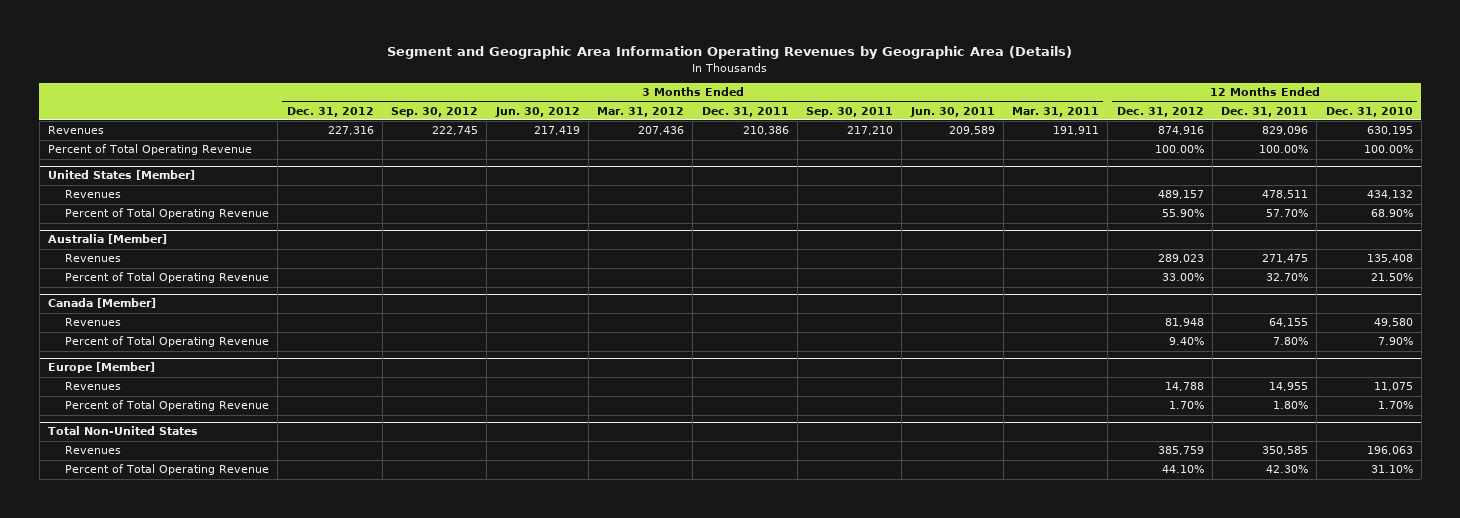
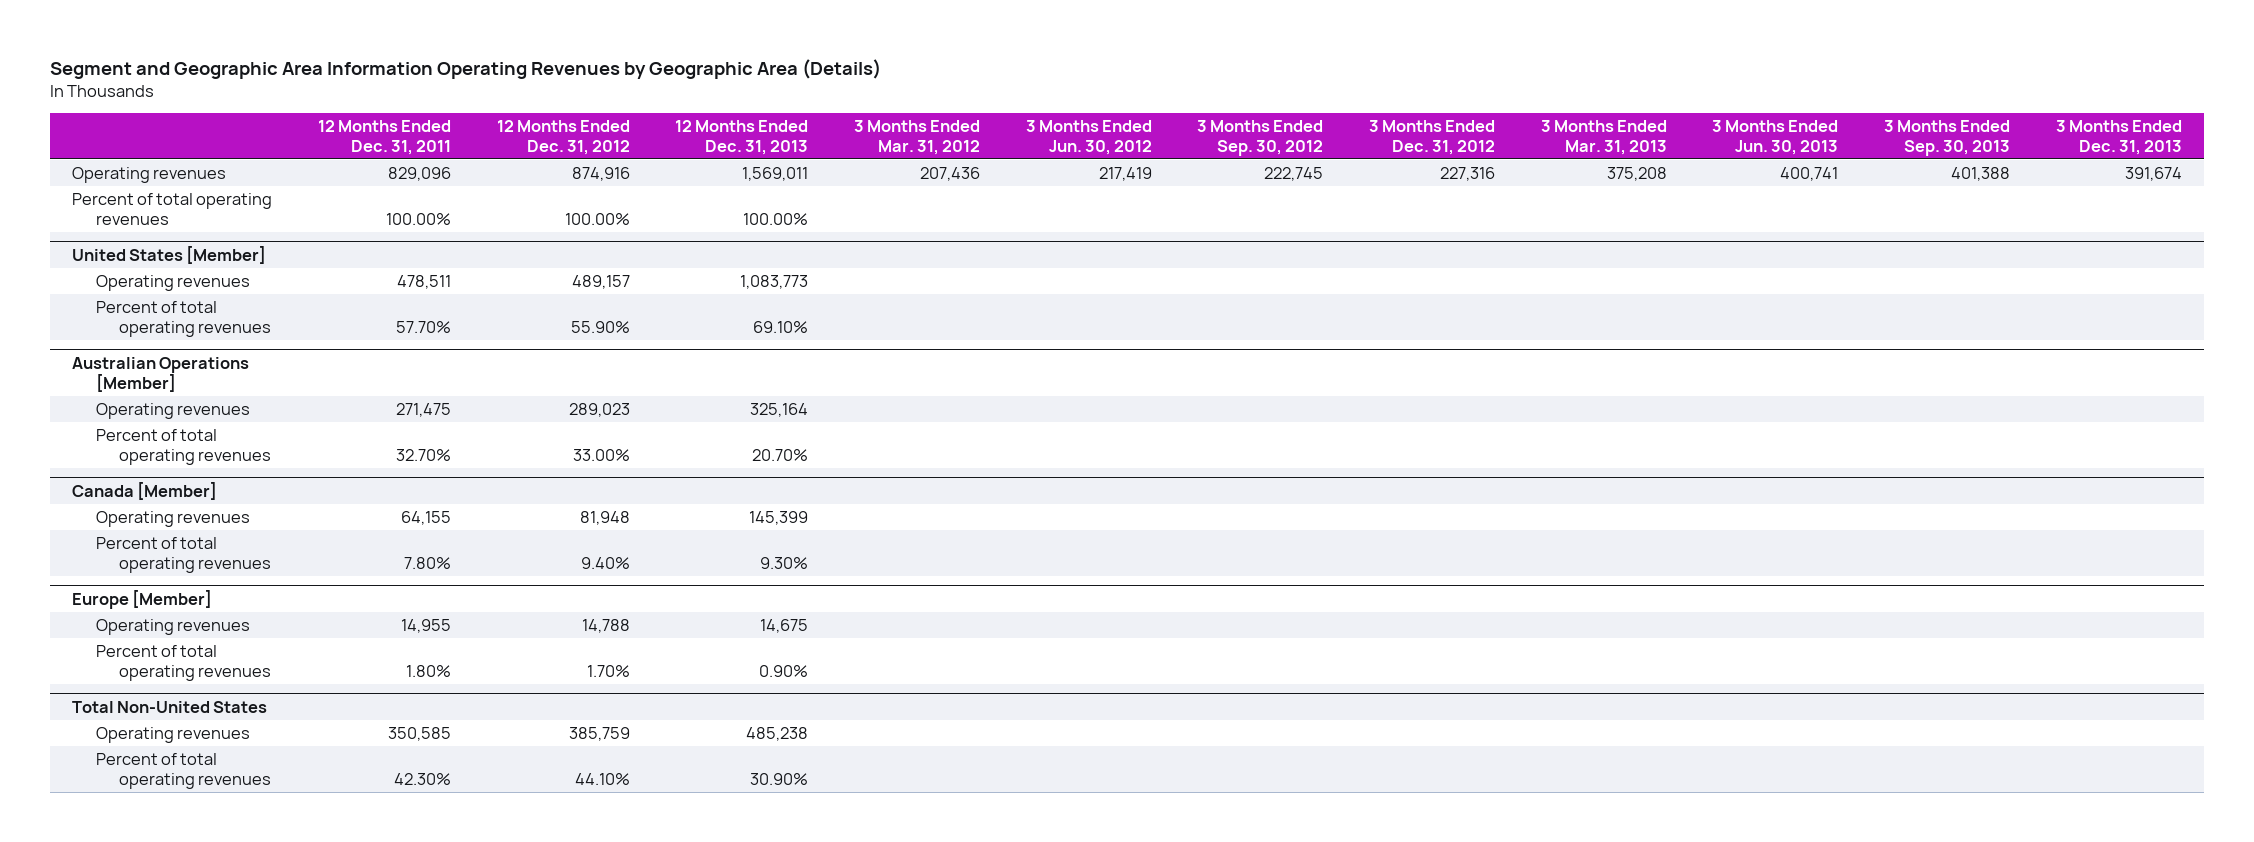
- | 3 Months Ended Dec. 31, 2012 | 3 Months Ended Sep. 30, 2012 | 3 Months Ended Jun. 30, 2012 | 3 Months Ended Mar. 31, 2012 | 3 Months Ended Dec. 31, 2011 | 3 Months Ended Sep. 30, 2011 | 3 Months Ended Jun. 30, 2011 | 3 Months Ended Mar. 31, 2011 | 12 Months Ended Dec. 31, 2012 | 12 Months Ended Dec. 31, 2011 | 12 Months Ended Dec. 31, 2010
+ | 12 Months Ended Dec. 31, 2011 | 12 Months Ended Dec. 31, 2012 | 12 Months Ended Dec. 31, 2013 | 3 Months Ended Mar. 31, 2012 | 3 Months Ended Jun. 30, 2012 | 3 Months Ended Sep. 30, 2012 | 3 Months Ended Dec. 31, 2012 | 3 Months Ended Mar. 31, 2013 | 3 Months Ended Jun. 30, 2013 | 3 Months Ended Sep. 30, 2013 | 3 Months Ended Dec. 31, 2013
- Revenues | 227,316 | 222,745 | 217,419 | 207,436 | 210,386 | 217,210 | 209,589 | 191,911 | 874,916 | 829,096 | 630,195
- Percent of Total Operating Revenue | | | | | | | | | 100.00% | 100.00% | 100.00%
+ Operating revenues | 829,096 | 874,916 | 1,569,011 | 207,436 | 217,419 | 222,745 | 227,316 | 375,208 | 400,741 | 401,388 | 391,674
+ Percent of total operating revenues | 100.00% | 100.00% | 100.00% | | | | | | | |
@ United States [Member]
- Revenues | | | | | | | | | 489,157 | 478,511 | 434,132
- Percent of Total Operating Revenue | | | | | | | | | 55.90% | 57.70% | 68.90%
- Australia [Member]
- Revenues | | | | | | | | | 289,023 | 271,475 | 135,408
- Percent of Total Operating Revenue | | | | | | | | | 33.00% | 32.70% | 21.50%
@ United States [Member]
+ Operating revenues | 478,511 | 489,157 | 1,083,773 | | | | | | | |
+ Percent of total operating revenues | 57.70% | 55.90% | 69.10% | | | | | | | |
+ Australian Operations [Member]
+ Operating revenues | 271,475 | 289,023 | 325,164 | | | | | | | |
+ Percent of total operating revenues | 32.70% | 33.00% | 20.70% | | | | | | | |
@ Canada [Member]
- Revenues | | | | | | | | | 81,948 | 64,155 | 49,580
- Percent of Total Operating Revenue | | | | | | | | | 9.40% | 7.80% | 7.90%
+ Operating revenues | 64,155 | 81,948 | 145,399 | | | | | | | |
+ Percent of total operating revenues | 7.80% | 9.40% | 9.30% | | | | | | | |
@ Europe [Member]
- Revenues | | | | | | | | | 14,788 | 14,955 | 11,075
- Percent of Total Operating Revenue | | | | | | | | | 1.70% | 1.80% | 1.70%
+ Operating revenues | 14,955 | 14,788 | 14,675 | | | | | | | |
+ Percent of total operating revenues | 1.80% | 1.70% | 0.90% | | | | | | | |
@ Total Non-United States
- Revenues | | | | | | | | | 385,759 | 350,585 | 196,063
- Percent of Total Operating Revenue | | | | | | | | | 44.10% | 42.30% | 31.10%
+ Operating revenues | 350,585 | 385,759 | 485,238 | | | | | | | |
+ Percent of total operating revenues | 42.30% | 44.10% | 30.90% | | | | | | | |

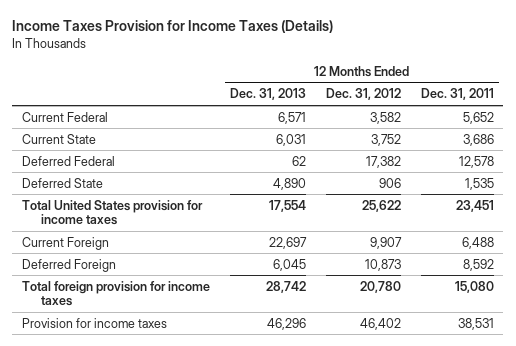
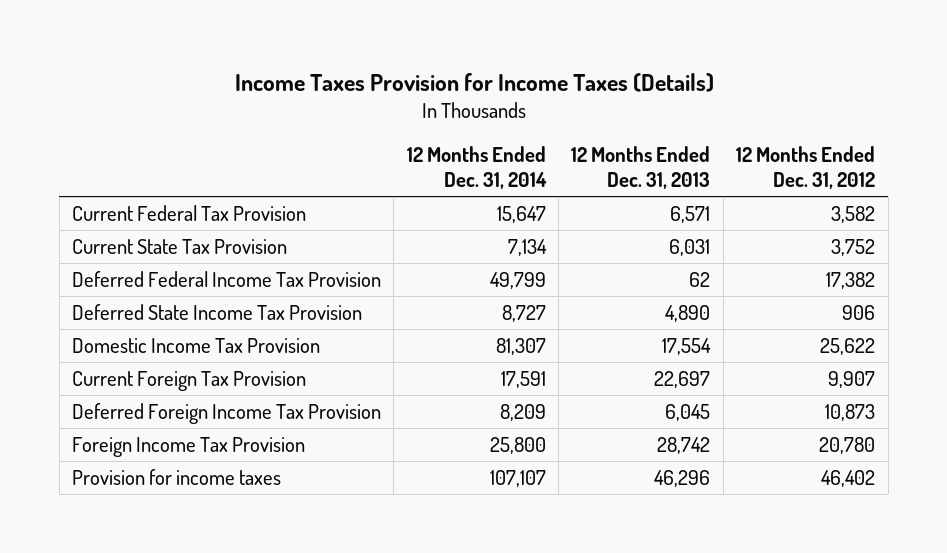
- | 12 Months Ended Dec. 31, 2013 | 12 Months Ended Dec. 31, 2012 | 12 Months Ended Dec. 31, 2011
+ | 12 Months Ended Dec. 31, 2014 | 12 Months Ended Dec. 31, 2013 | 12 Months Ended Dec. 31, 2012
- Current Federal | 6,571 | 3,582 | 5,652
- Current State | 6,031 | 3,752 | 3,686
- Deferred Federal | 62 | 17,382 | 12,578
- Deferred State | 4,890 | 906 | 1,535
- Total United States provision for income taxes | 17,554 | 25,622 | 23,451
- Current Foreign | 22,697 | 9,907 | 6,488
- Deferred Foreign | 6,045 | 10,873 | 8,592
- Total foreign provision for income taxes | 28,742 | 20,780 | 15,080
+ Current Federal Tax Provision | 15,647 | 6,571 | 3,582
+ Current State Tax Provision | 7,134 | 6,031 | 3,752
+ Deferred Federal Income Tax Provision | 49,799 | 62 | 17,382
+ Deferred State Income Tax Provision | 8,727 | 4,890 | 906
+ Domestic Income Tax Provision | 81,307 | 17,554 | 25,622
+ Current Foreign Tax Provision | 17,591 | 22,697 | 9,907
+ Deferred Foreign Income Tax Provision | 8,209 | 6,045 | 10,873
+ Foreign Income Tax Provision | 25,800 | 28,742 | 20,780

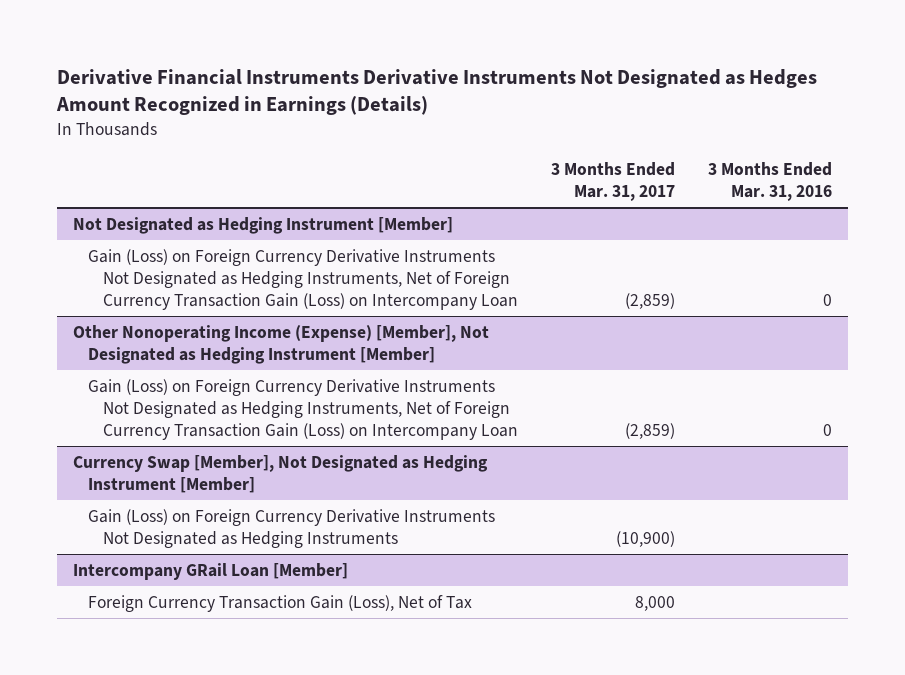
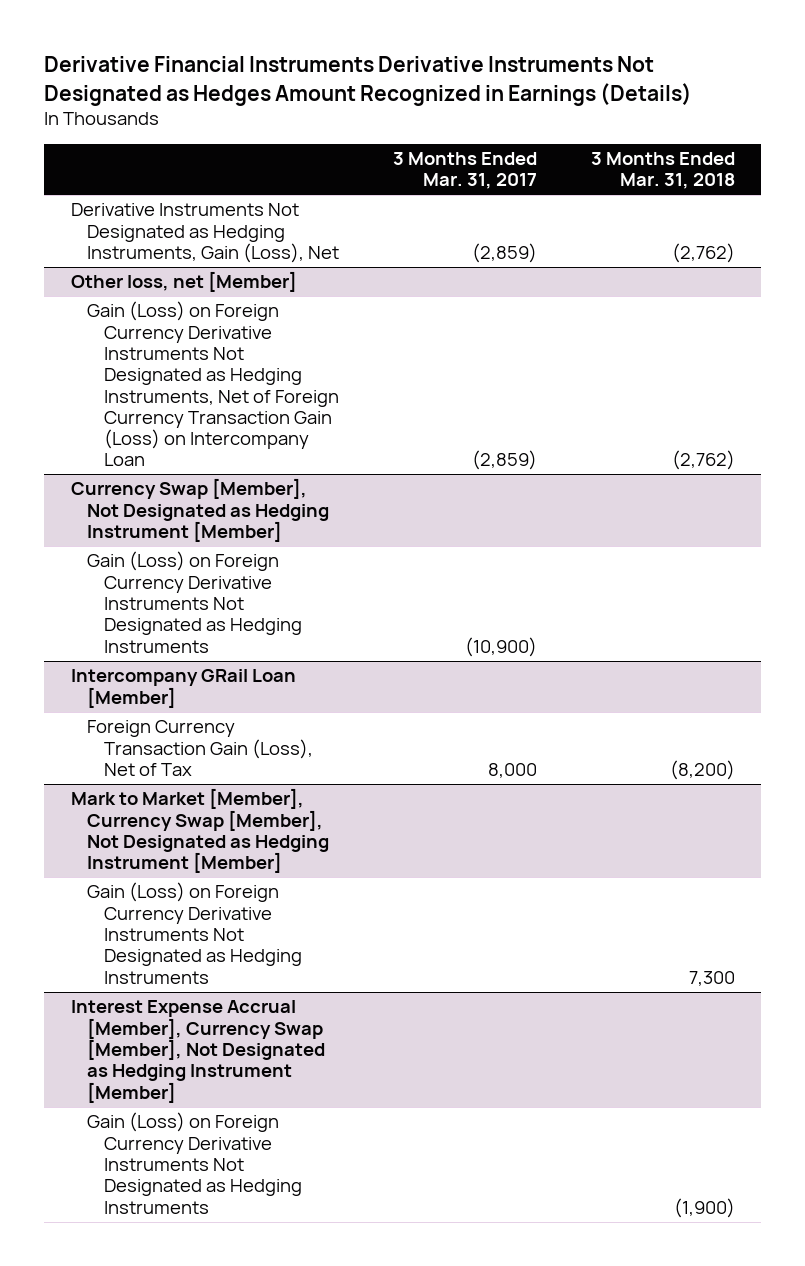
- | 3 Months Ended Mar. 31, 2017 | 3 Months Ended Mar. 31, 2016
+ | 3 Months Ended Mar. 31, 2017 | 3 Months Ended Mar. 31, 2018
- Not Designated as Hedging Instrument [Member]
- Gain (Loss) on Foreign Currency Derivative Instruments Not Designated as Hedging Instruments, Net of Foreign Currency Transaction Gain (Loss) on Intercompany Loan | (2,859) | 0
- Other Nonoperating Income (Expense) [Member], Not Designated as Hedging Instrument [Member]
+ Derivative Instruments Not Designated as Hedging Instruments, Gain (Loss), Net | (2,859) | (2,762)
+ Other loss, net [Member]
+ Mark to Market [Member], Currency Swap [Member], Not Designated as Hedging Instrument [Member]
+ Gain (Loss) on Foreign Currency Derivative Instruments Not Designated as Hedging Instruments | | 7,300
+ Interest Expense Accrual [Member], Currency Swap [Member], Not Designated as Hedging Instrument [Member]
+ Gain (Loss) on Foreign Currency Derivative Instruments Not Designated as Hedging Instruments | | (1,900)

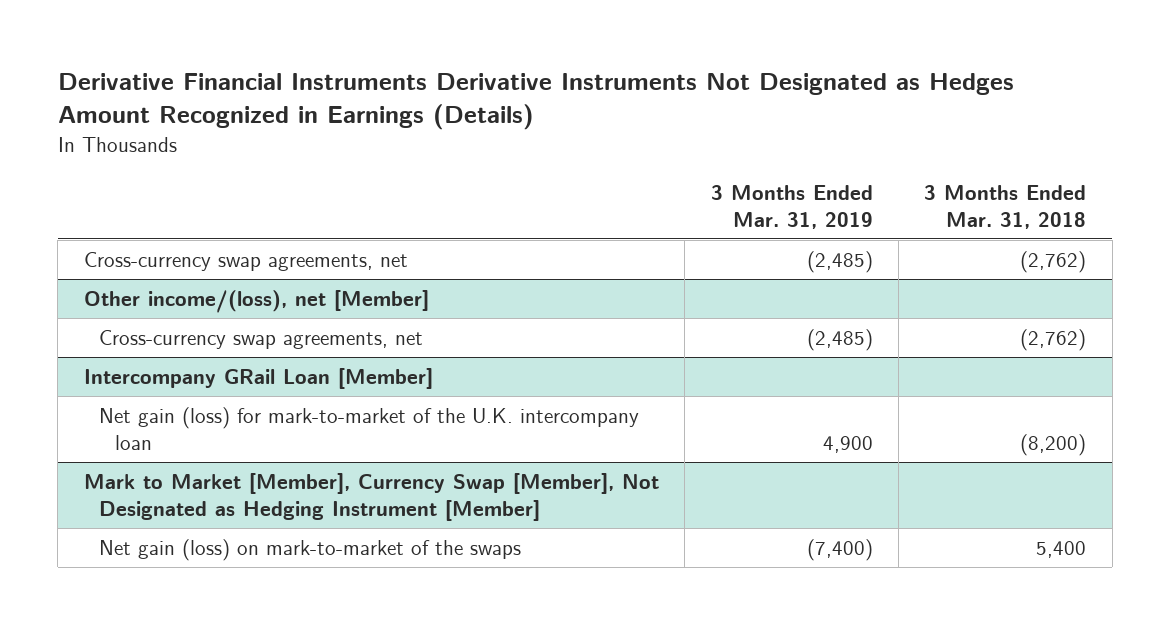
- | 3 Months Ended Mar. 31, 2017 | 3 Months Ended Mar. 31, 2018
+ | 3 Months Ended Mar. 31, 2019 | 3 Months Ended Mar. 31, 2018
- Derivative Instruments Not Designated as Hedging Instruments, Gain (Loss), Net | (2,859) | (2,762)
- Other loss, net [Member]
- Gain (Loss) on Foreign Currency Derivative Instruments Not Designated as Hedging Instruments, Net of Foreign Currency Transaction Gain (Loss) on Intercompany Loan | (2,859) | (2,762)
- Currency Swap [Member], Not Designated as Hedging Instrument [Member]
- Gain (Loss) on Foreign Currency Derivative Instruments Not Designated as Hedging Instruments | (10,900) |
+ Cross-currency swap agreements, net | (2,485) | (2,762)
+ Other income/(loss), net [Member]
+ Cross-currency swap agreements, net | (2,485) | (2,762)
@ Intercompany GRail Loan [Member]
- Foreign Currency Transaction Gain (Loss), Net of Tax | 8,000 | (8,200)
+ Net gain (loss) for mark-to-market of the U.K. intercompany loan | 4,900 | (8,200)
@ Mark to Market [Member], Currency Swap [Member], Not Designated as Hedging Instrument [Member]
- Gain (Loss) on Foreign Currency Derivative Instruments Not Designated as Hedging Instruments | | 7,300
- Interest Expense Accrual [Member], Currency Swap [Member], Not Designated as Hedging Instrument [Member]
- Gain (Loss) on Foreign Currency Derivative Instruments Not Designated as Hedging Instruments | | (1,900)
@ Mark to Market [Member], Currency Swap [Member], Not Designated as Hedging Instrument [Member]
+ Net gain (loss) on mark-to-market of the swaps | (7,400) | 5,400

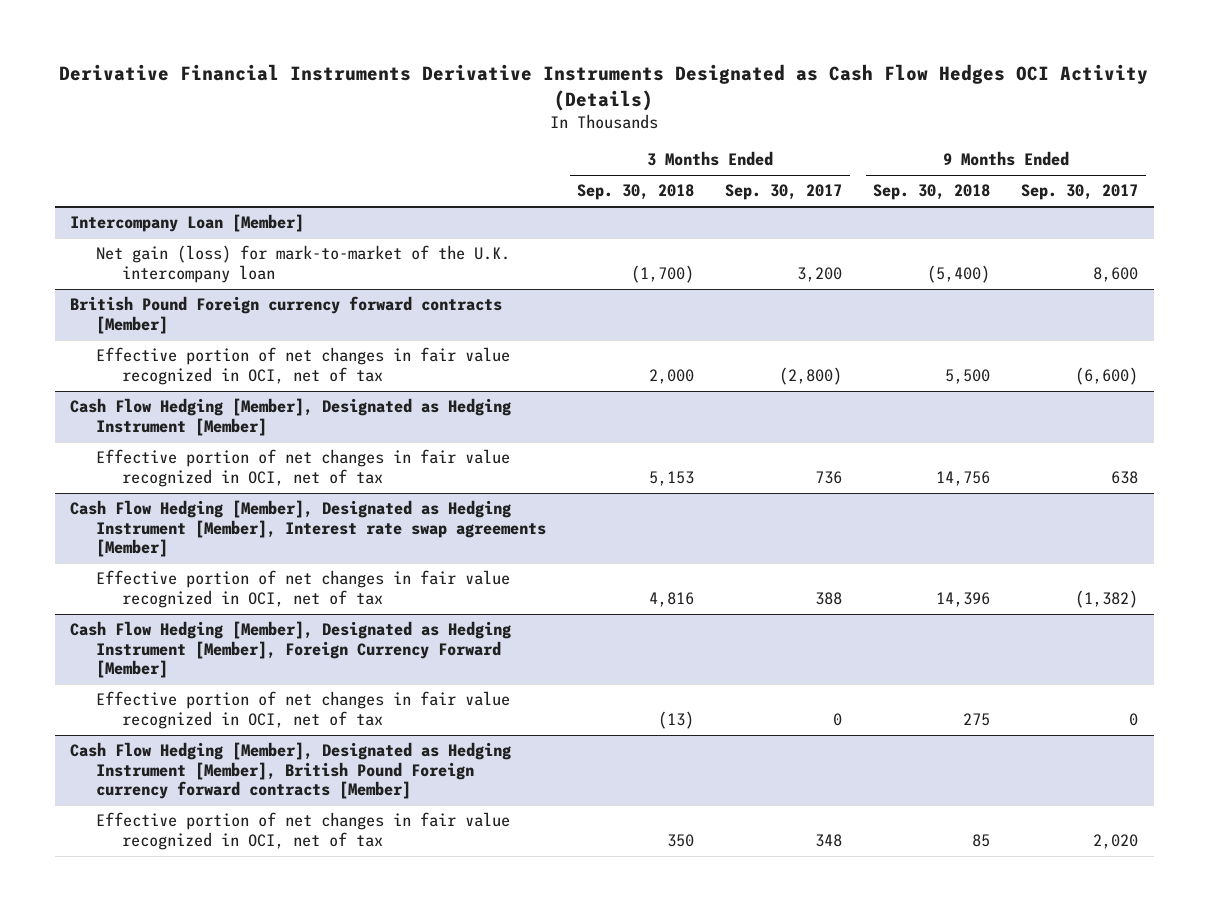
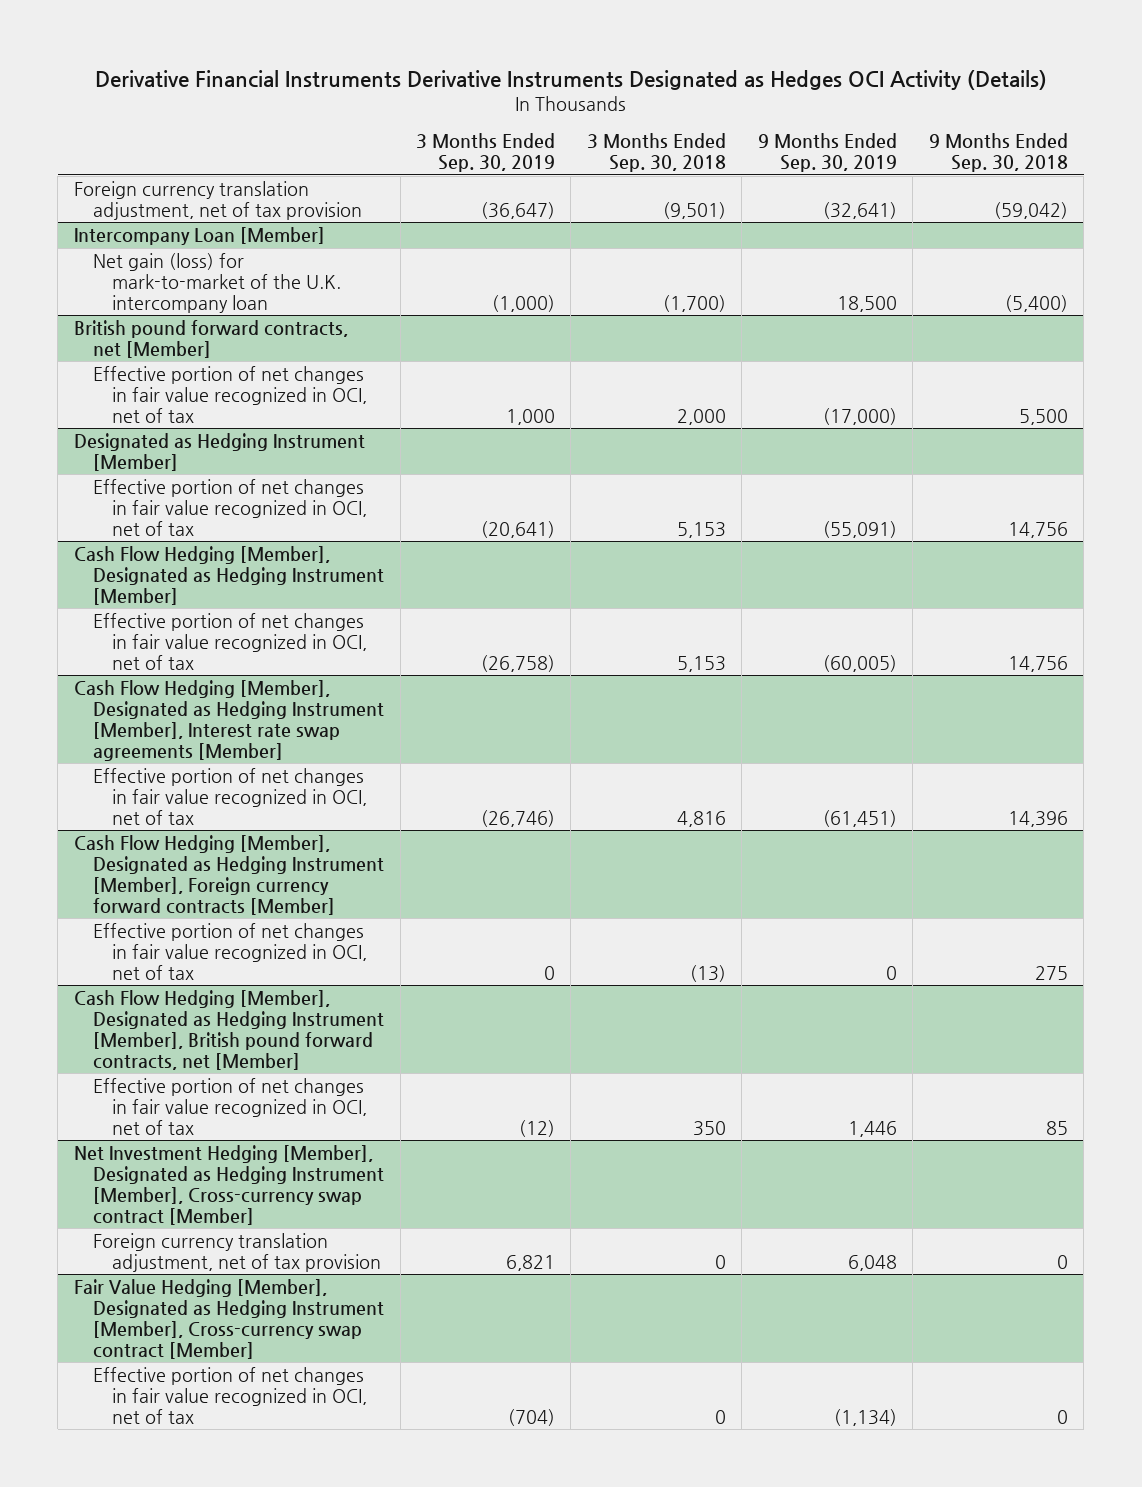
- Derivative Financial Instruments Derivative Instruments Designated as Cash Flow Hedges OCI Activity (Details)
+ Derivative Financial Instruments Derivative Instruments Designated as Hedges OCI Activity (Details)
- | 3 Months Ended Sep. 30, 2018 | 3 Months Ended Sep. 30, 2017 | 9 Months Ended Sep. 30, 2018 | 9 Months Ended Sep. 30, 2017
+ | 3 Months Ended Sep. 30, 2019 | 3 Months Ended Sep. 30, 2018 | 9 Months Ended Sep. 30, 2019 | 9 Months Ended Sep. 30, 2018
+ Foreign currency translation adjustment, net of tax provision | (36,647) | (9,501) | (32,641) | (59,042)
- British Pound Foreign currency forward contracts [Member]
+ British pound forward contracts, net [Member]
+ Designated as Hedging Instrument [Member]
+ Effective portion of net changes in fair value recognized in OCI, net of tax | (20,641) | 5,153 | (55,091) | 14,756
- Cash Flow Hedging [Member], Designated as Hedging Instrument [Member], Foreign Currency Forward [Member]
+ Cash Flow Hedging [Member], Designated as Hedging Instrument [Member], Foreign currency forward contracts [Member]
- Cash Flow Hedging [Member], Designated as Hedging Instrument [Member], British Pound Foreign currency forward contracts [Member]
+ Cash Flow Hedging [Member], Designated as Hedging Instrument [Member], British pound forward contracts, net [Member]
+ Net Investment Hedging [Member], Designated as Hedging Instrument [Member], Cross-currency swap contract [Member]
+ Foreign currency translation adjustment, net of tax provision | 6,821 | 0 | 6,048 | 0
+ Fair Value Hedging [Member], Designated as Hedging Instrument [Member], Cross-currency swap contract [Member]
+ Effective portion of net changes in fair value recognized in OCI, net of tax | (704) | 0 | (1,134) | 0

